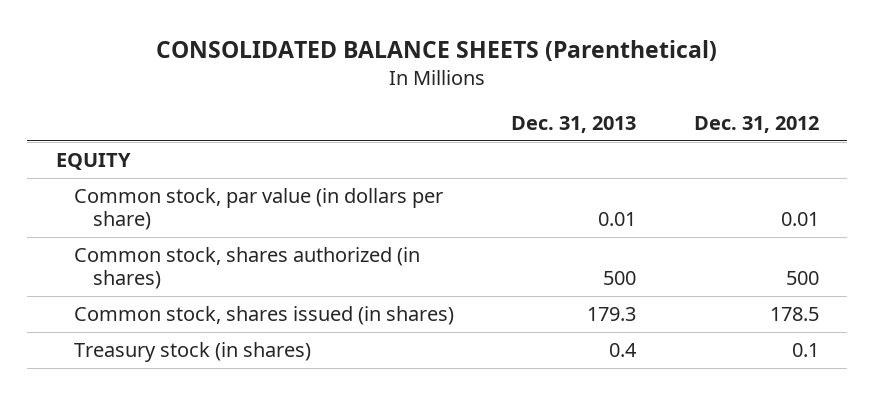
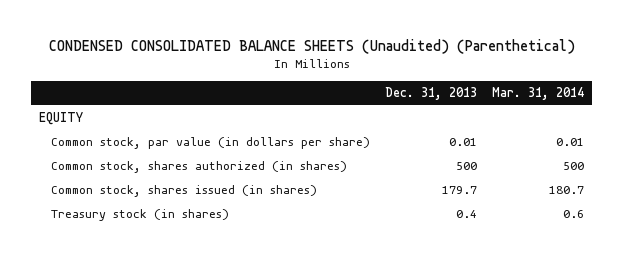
- CONSOLIDATED BALANCE SHEETS (Parenthetical)
+ CONDENSED CONSOLIDATED BALANCE SHEETS (Unaudited) (Parenthetical)
- | Dec. 31, 2013 | Dec. 31, 2012
+ | Dec. 31, 2013 | Mar. 31, 2014
- Common stock, shares issued (in shares) | 179.3 | 178.5
+ Common stock, shares issued (in shares) | 179.7 | 180.7

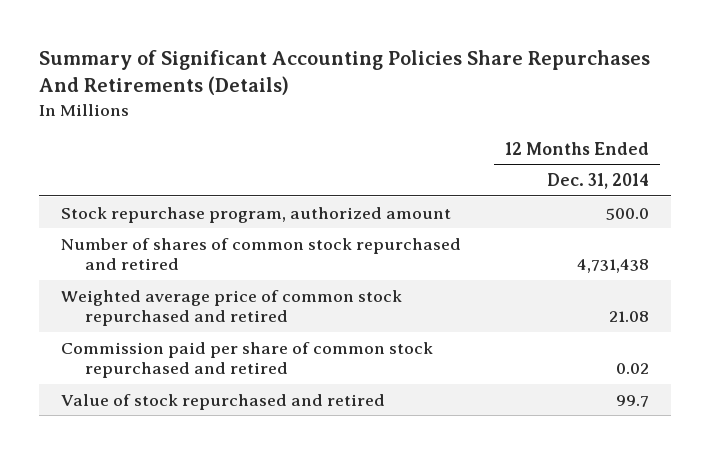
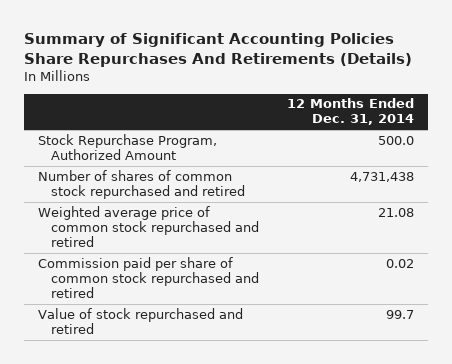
- Stock repurchase program, authorized amount | 500.0
+ Stock Repurchase Program, Authorized Amount | 500.0

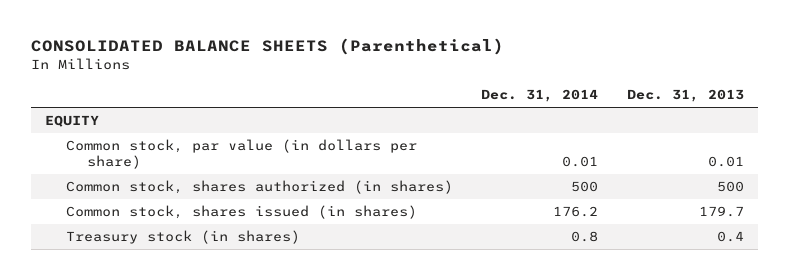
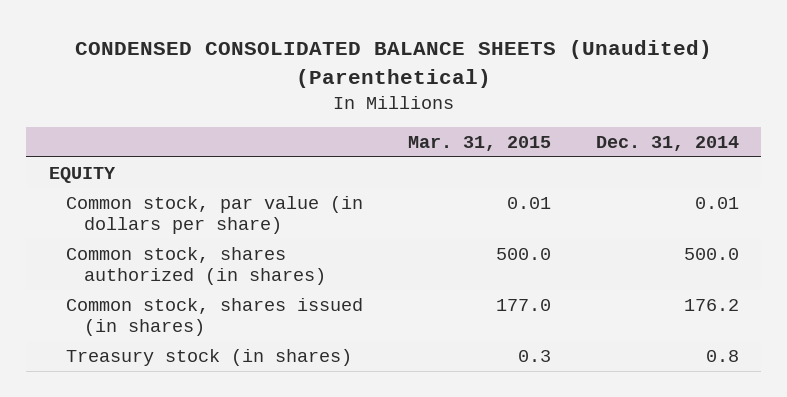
- CONSOLIDATED BALANCE SHEETS (Parenthetical)
+ CONDENSED CONSOLIDATED BALANCE SHEETS (Unaudited) (Parenthetical)
- | Dec. 31, 2014 | Dec. 31, 2013
+ | Mar. 31, 2015 | Dec. 31, 2014
- Common stock, shares authorized (in shares) | 500 | 500
+ Common stock, shares authorized (in shares) | 500.0 | 500.0

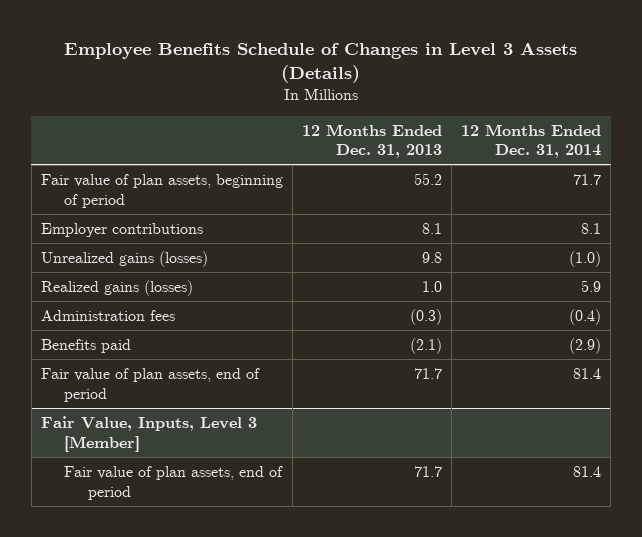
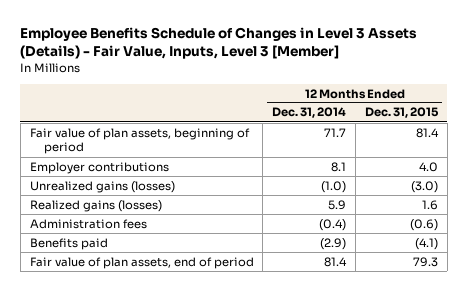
- Employee Benefits Schedule of Changes in Level 3 Assets (Details)
+ Employee Benefits Schedule of Changes in Level 3 Assets (Details) - Fair Value, Inputs, Level 3 [Member]
- | 12 Months Ended Dec. 31, 2013 | 12 Months Ended Dec. 31, 2014
+ | 12 Months Ended Dec. 31, 2014 | 12 Months Ended Dec. 31, 2015
- Fair Value, Inputs, Level 3 [Member]
- Fair value of plan assets, end of period | 71.7 | 81.4

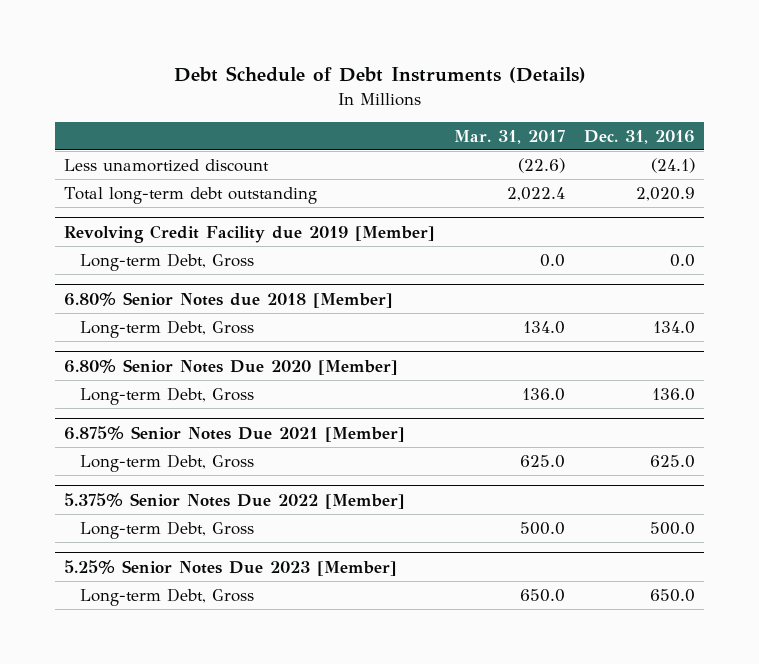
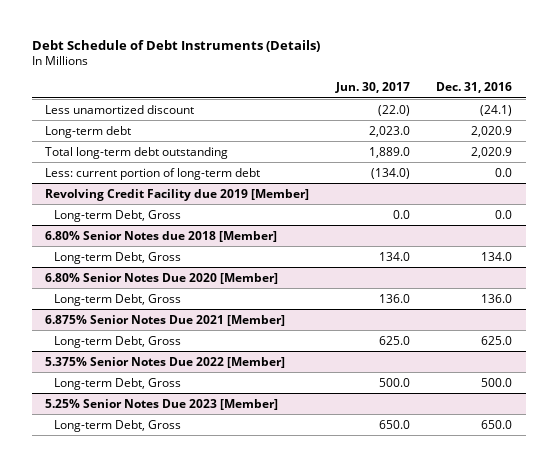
- | Mar. 31, 2017 | Dec. 31, 2016
+ | Jun. 30, 2017 | Dec. 31, 2016
+ Long-term debt | 2,023.0 | 2,020.9
+ Less: current portion of long-term debt | (134.0) | 0.0

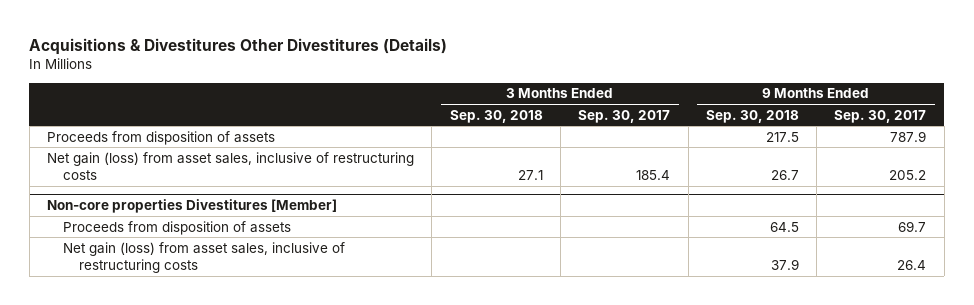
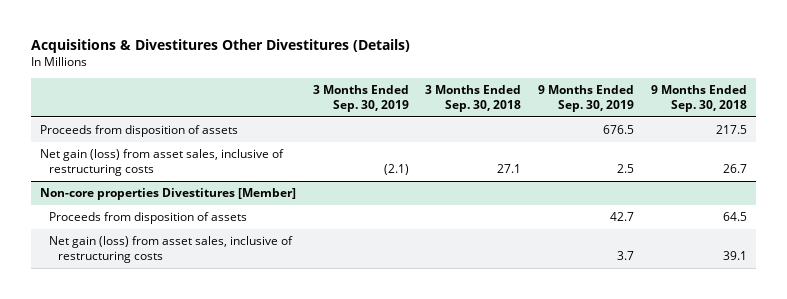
- | 3 Months Ended Sep. 30, 2018 | 3 Months Ended Sep. 30, 2017 | 9 Months Ended Sep. 30, 2018 | 9 Months Ended Sep. 30, 2017
+ | 3 Months Ended Sep. 30, 2019 | 3 Months Ended Sep. 30, 2018 | 9 Months Ended Sep. 30, 2019 | 9 Months Ended Sep. 30, 2018
@ Non-core properties Divestitures [Member]
- Net gain (loss) from asset sales, inclusive of restructuring costs | | | 37.9 | 26.4
+ Net gain (loss) from asset sales, inclusive of restructuring costs | | | 3.7 | 39.1

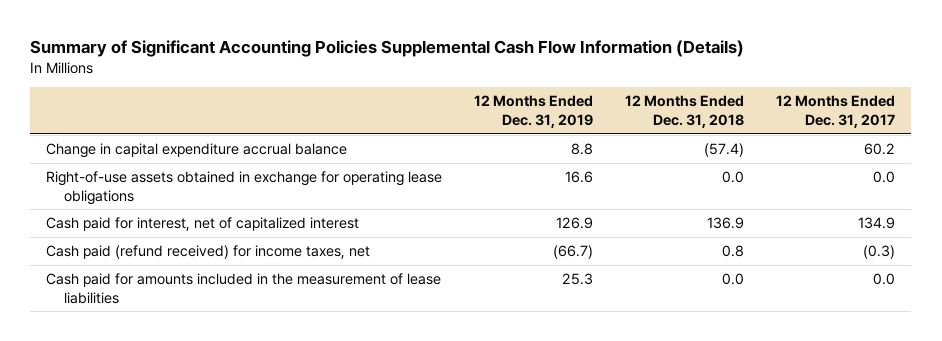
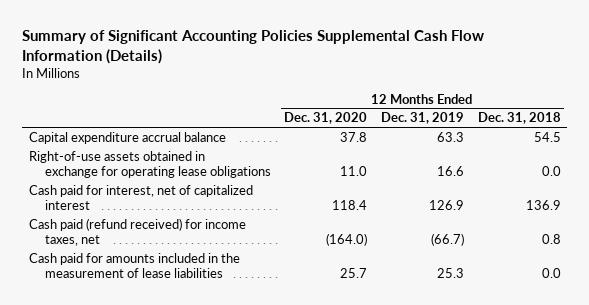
- | 12 Months Ended Dec. 31, 2019 | 12 Months Ended Dec. 31, 2018 | 12 Months Ended Dec. 31, 2017
+ | 12 Months Ended Dec. 31, 2020 | 12 Months Ended Dec. 31, 2019 | 12 Months Ended Dec. 31, 2018
- Change in capital expenditure accrual balance | 8.8 | (57.4) | 60.2
+ Capital expenditure accrual balance | 37.8 | 63.3 | 54.5

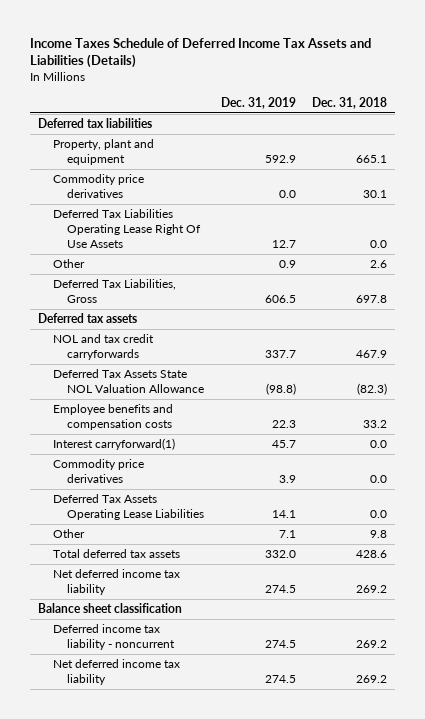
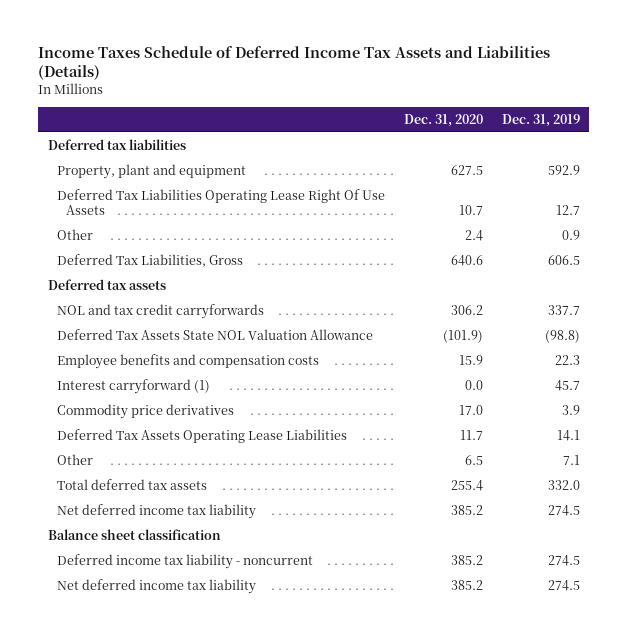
- | Dec. 31, 2019 | Dec. 31, 2018
+ | Dec. 31, 2020 | Dec. 31, 2019
- Commodity price derivatives | 0.0 | 30.1
- Interest carryforward(1) | 45.7 | 0.0
+ Interest carryforward (1) | 0.0 | 45.7

